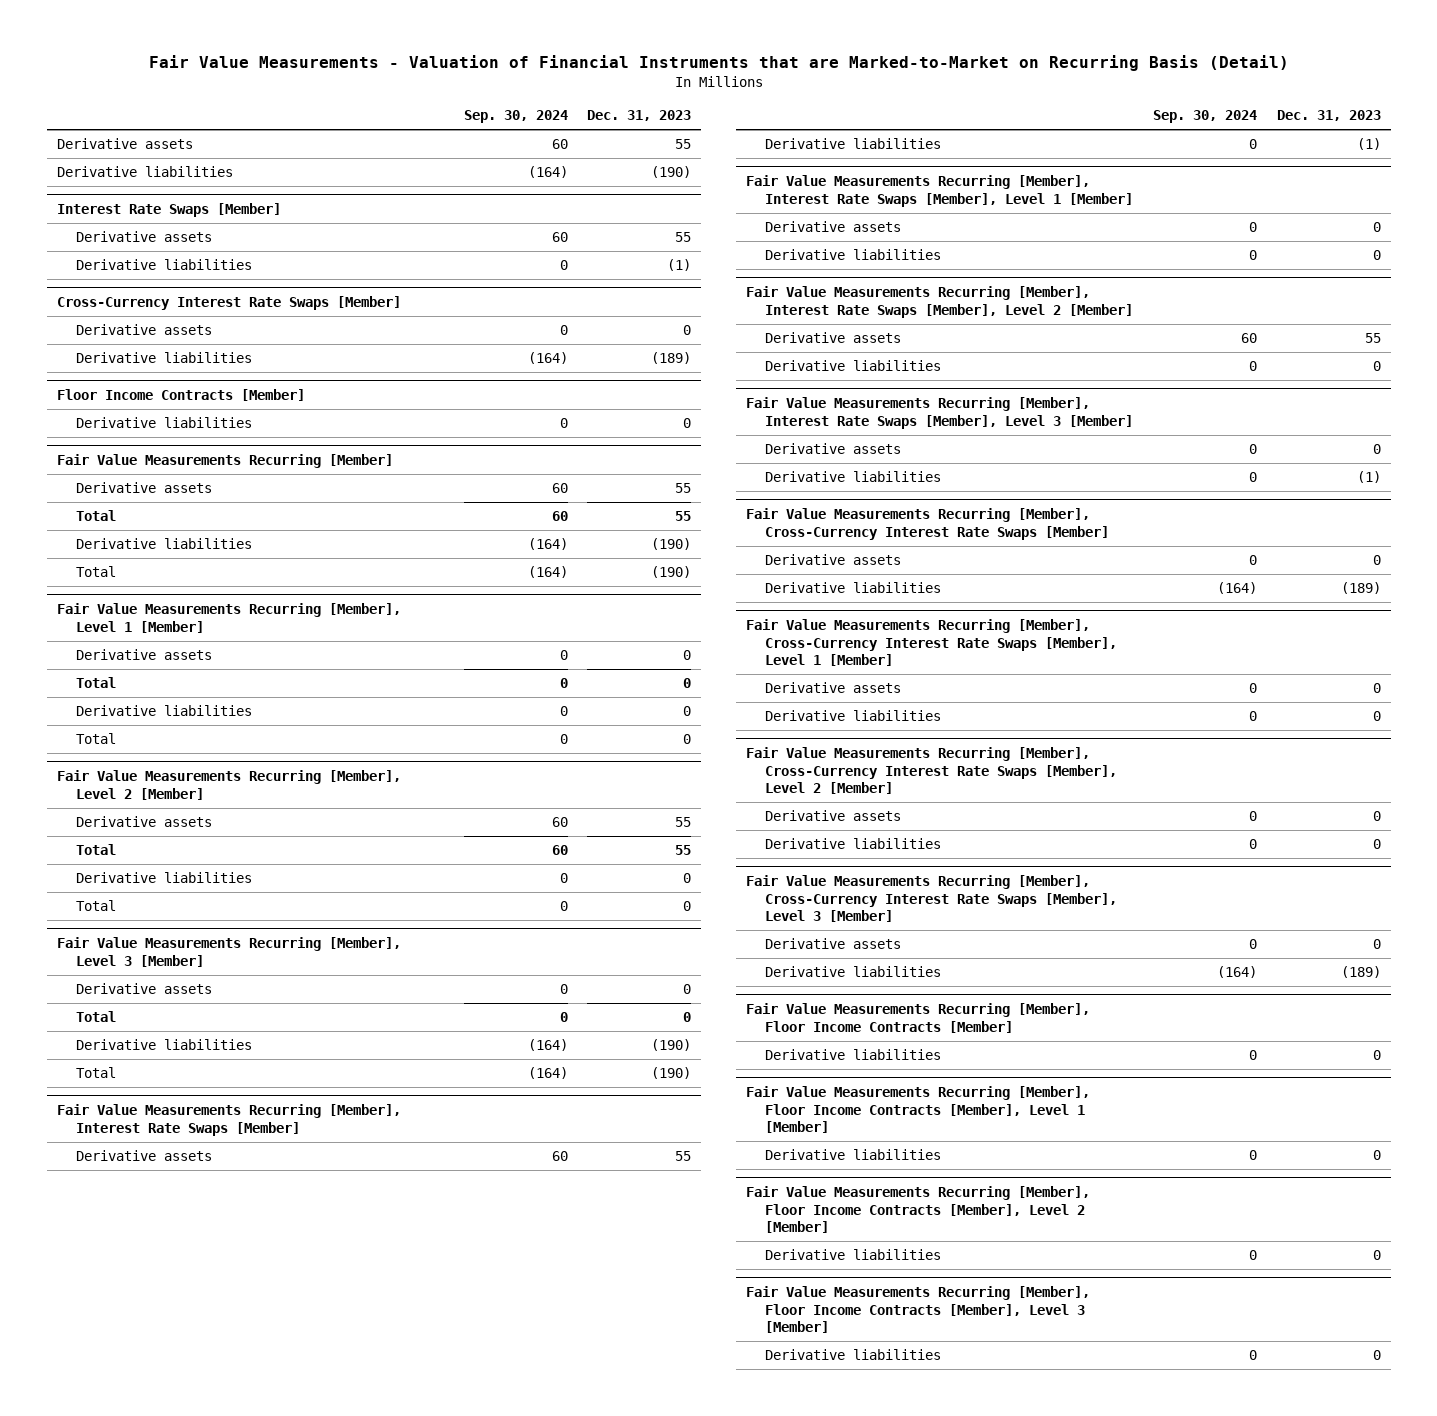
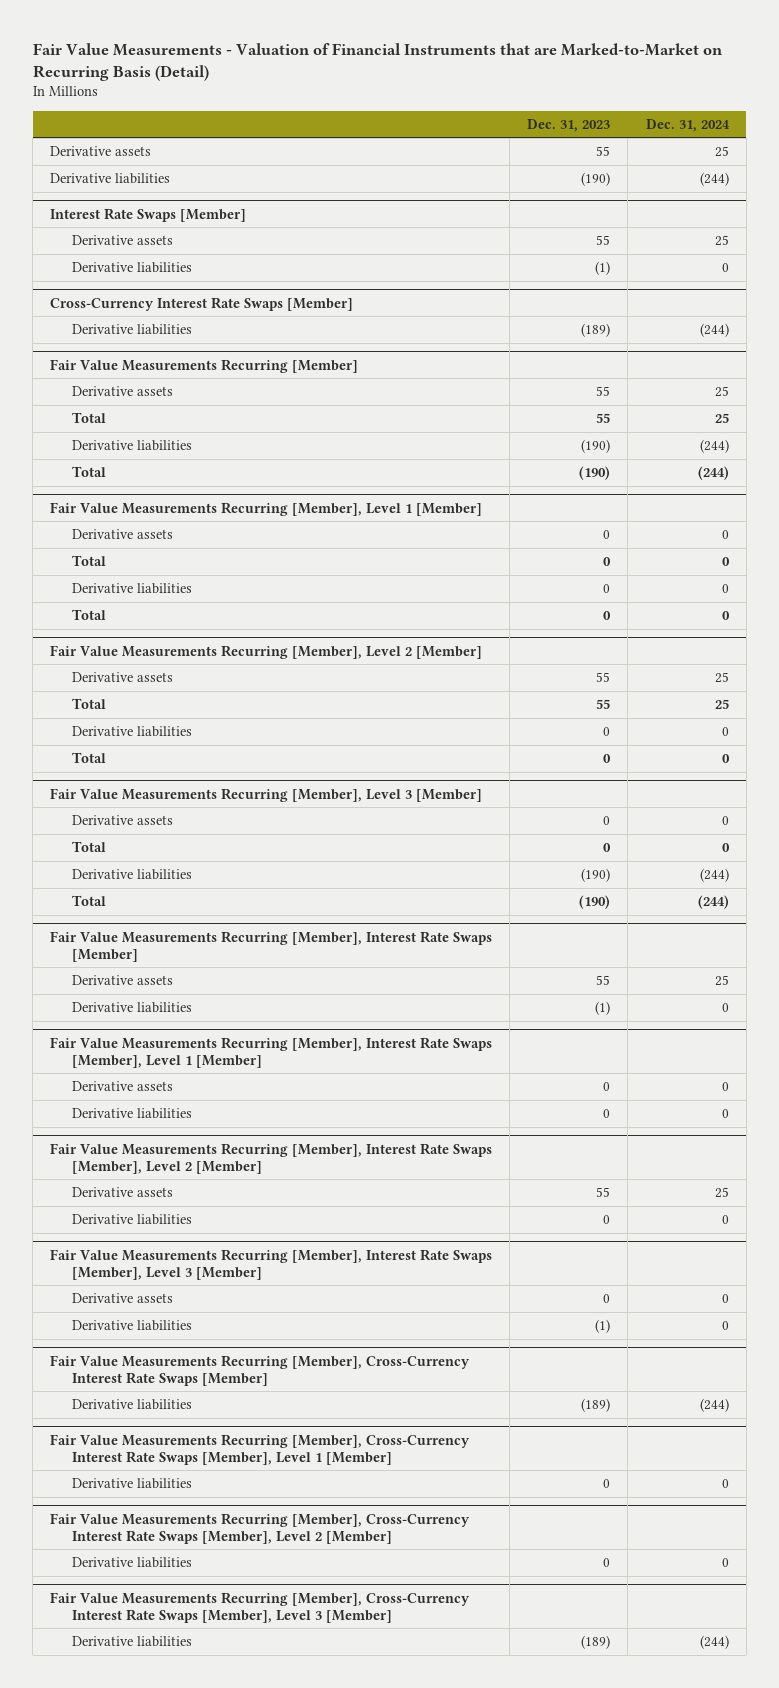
- | Sep. 30, 2024 | Dec. 31, 2023
+ | Dec. 31, 2023 | Dec. 31, 2024
@ Cross-Currency Interest Rate Swaps [Member]
- Derivative assets | 0 | 0
- Floor Income Contracts [Member]
- Derivative liabilities | 0 | 0
@ Fair Value Measurements Recurring [Member], Cross-Currency Interest Rate Swaps [Member]
- Derivative assets | 0 | 0
@ Fair Value Measurements Recurring [Member], Cross-Currency Interest Rate Swaps [Member], Level 1 [Member]
- Derivative assets | 0 | 0
@ Fair Value Measurements Recurring [Member], Cross-Currency Interest Rate Swaps [Member], Level 2 [Member]
- Derivative assets | 0 | 0
@ Fair Value Measurements Recurring [Member], Cross-Currency Interest Rate Swaps [Member], Level 3 [Member]
- Derivative assets | 0 | 0
- Fair Value Measurements Recurring [Member], Floor Income Contracts [Member]
- Derivative liabilities | 0 | 0
- Fair Value Measurements Recurring [Member], Floor Income Contracts [Member], Level 1 [Member]
- Derivative liabilities | 0 | 0
- Fair Value Measurements Recurring [Member], Floor Income Contracts [Member], Level 2 [Member]
- Derivative liabilities | 0 | 0
- Fair Value Measurements Recurring [Member], Floor Income Contracts [Member], Level 3 [Member]
- Derivative liabilities | 0 | 0

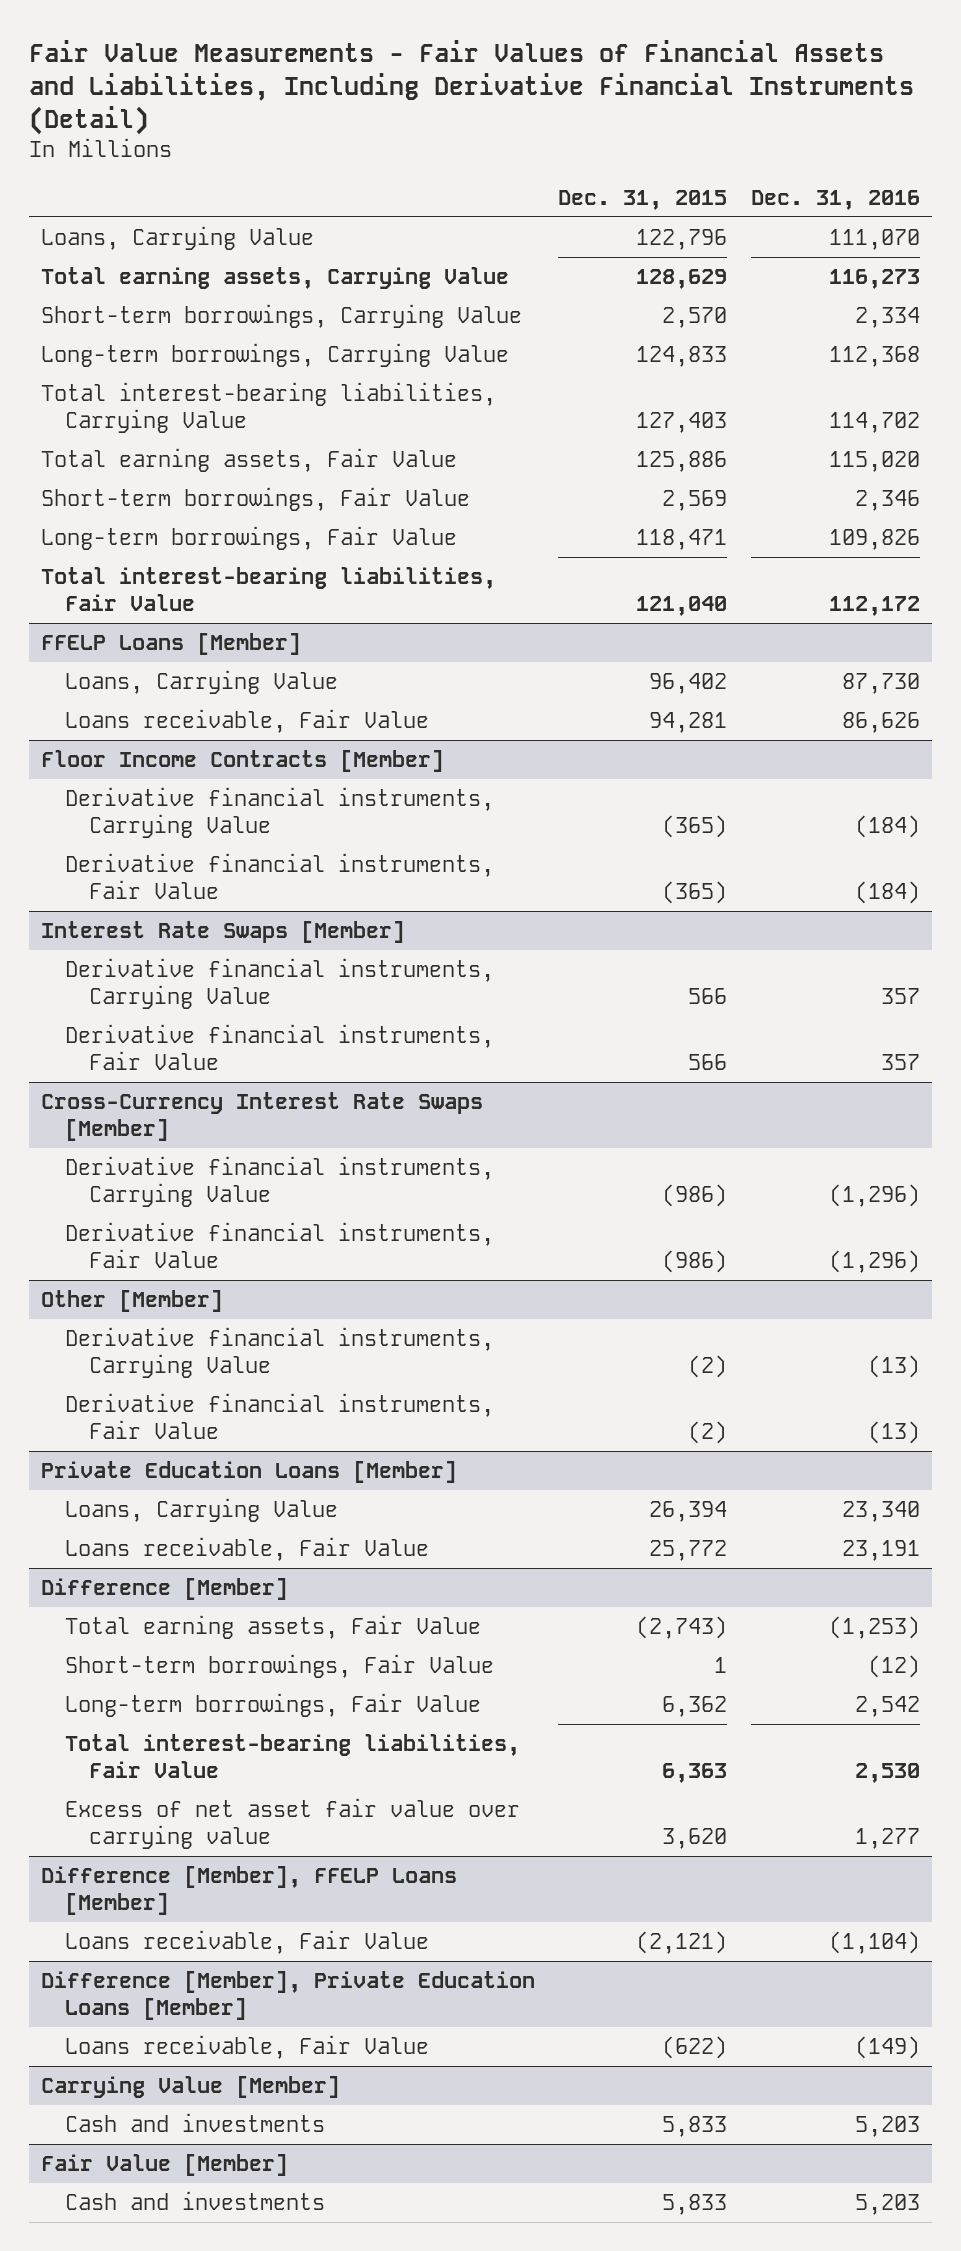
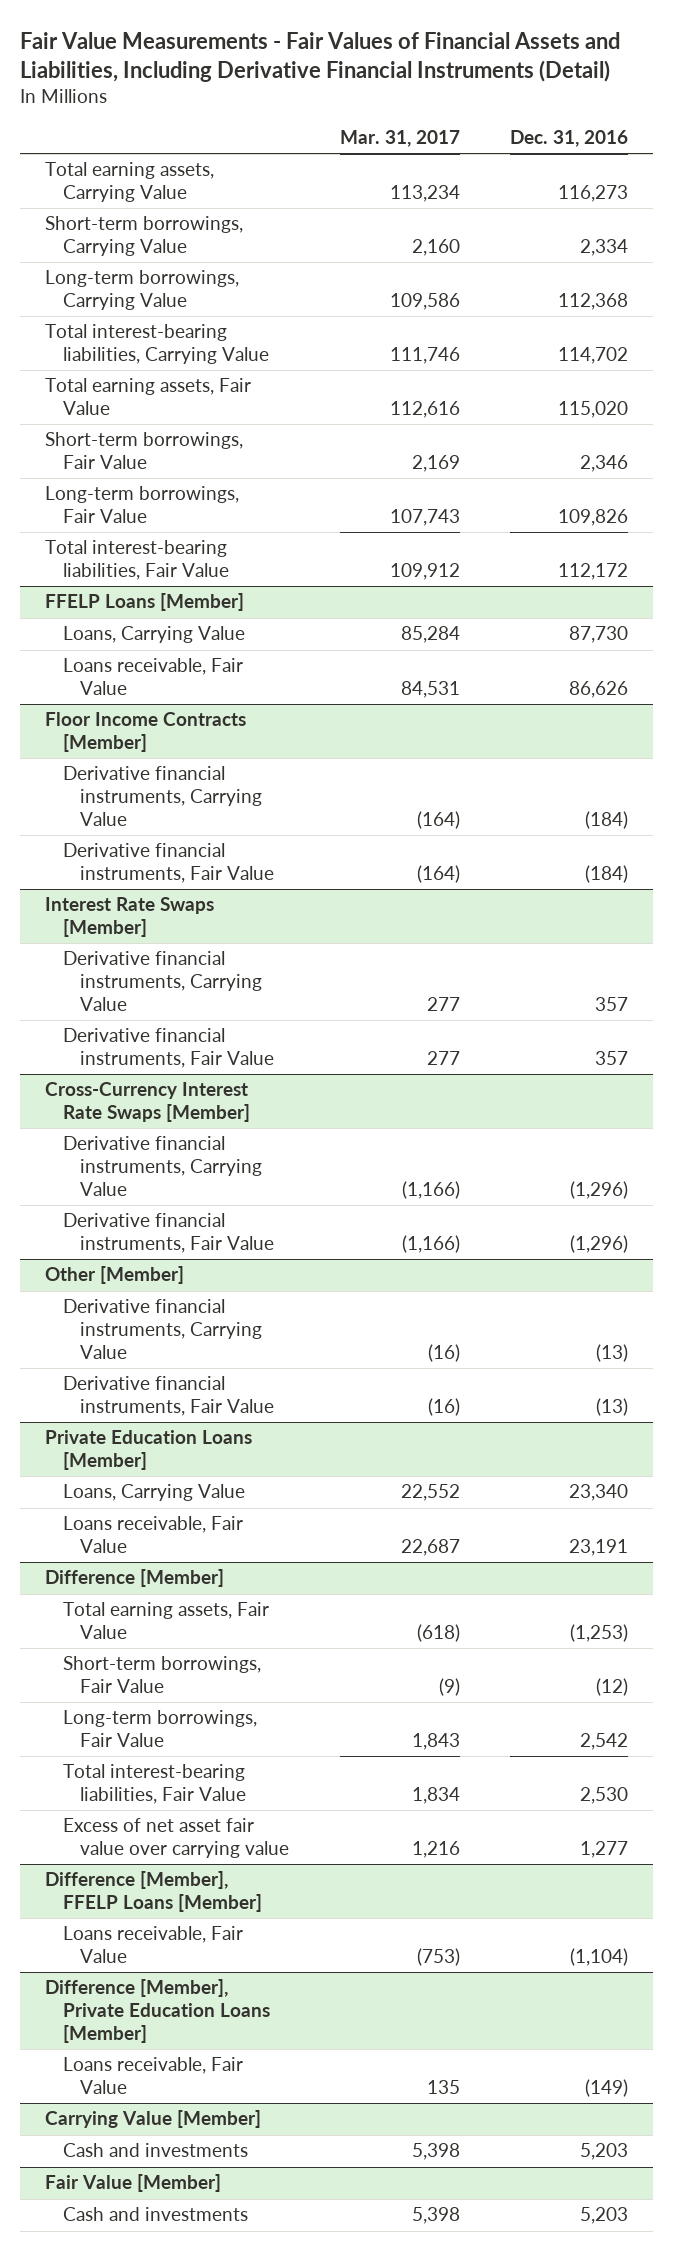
- | Dec. 31, 2015 | Dec. 31, 2016
+ | Mar. 31, 2017 | Dec. 31, 2016
- Loans, Carrying Value | 122,796 | 111,070

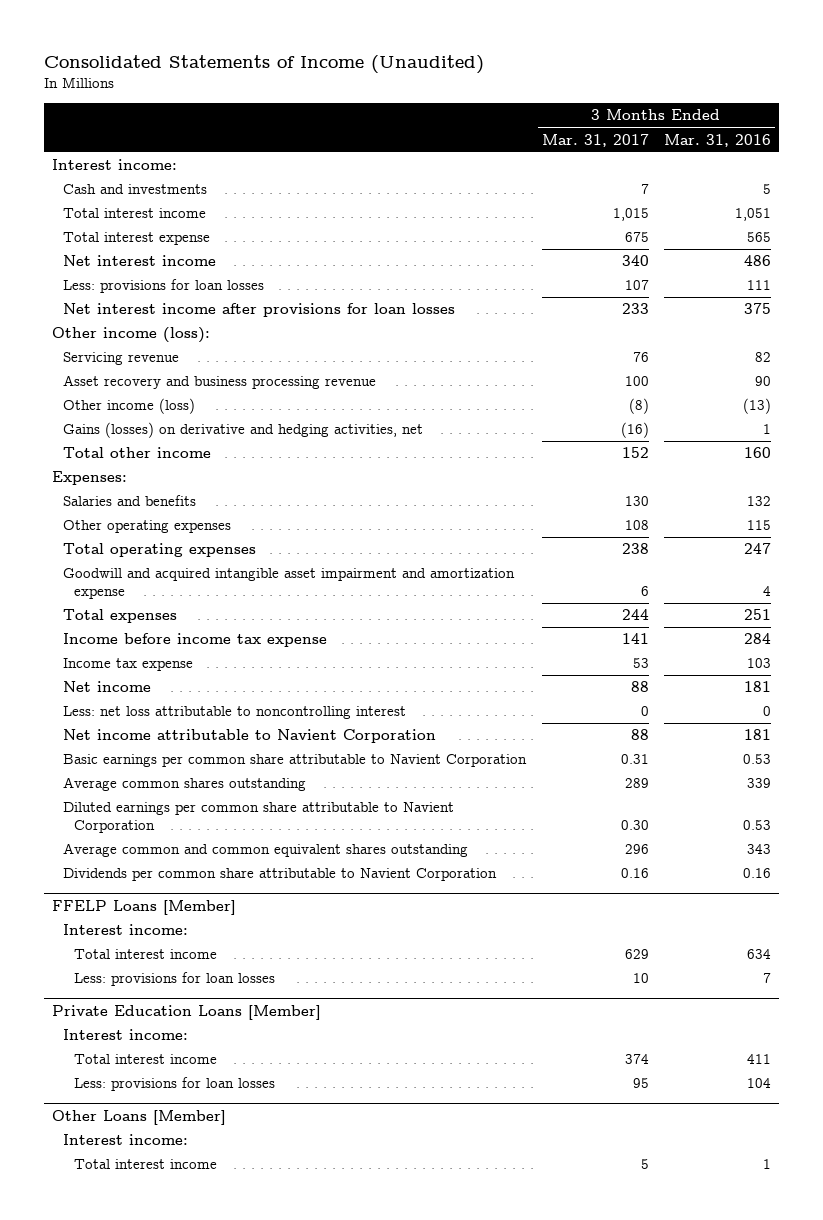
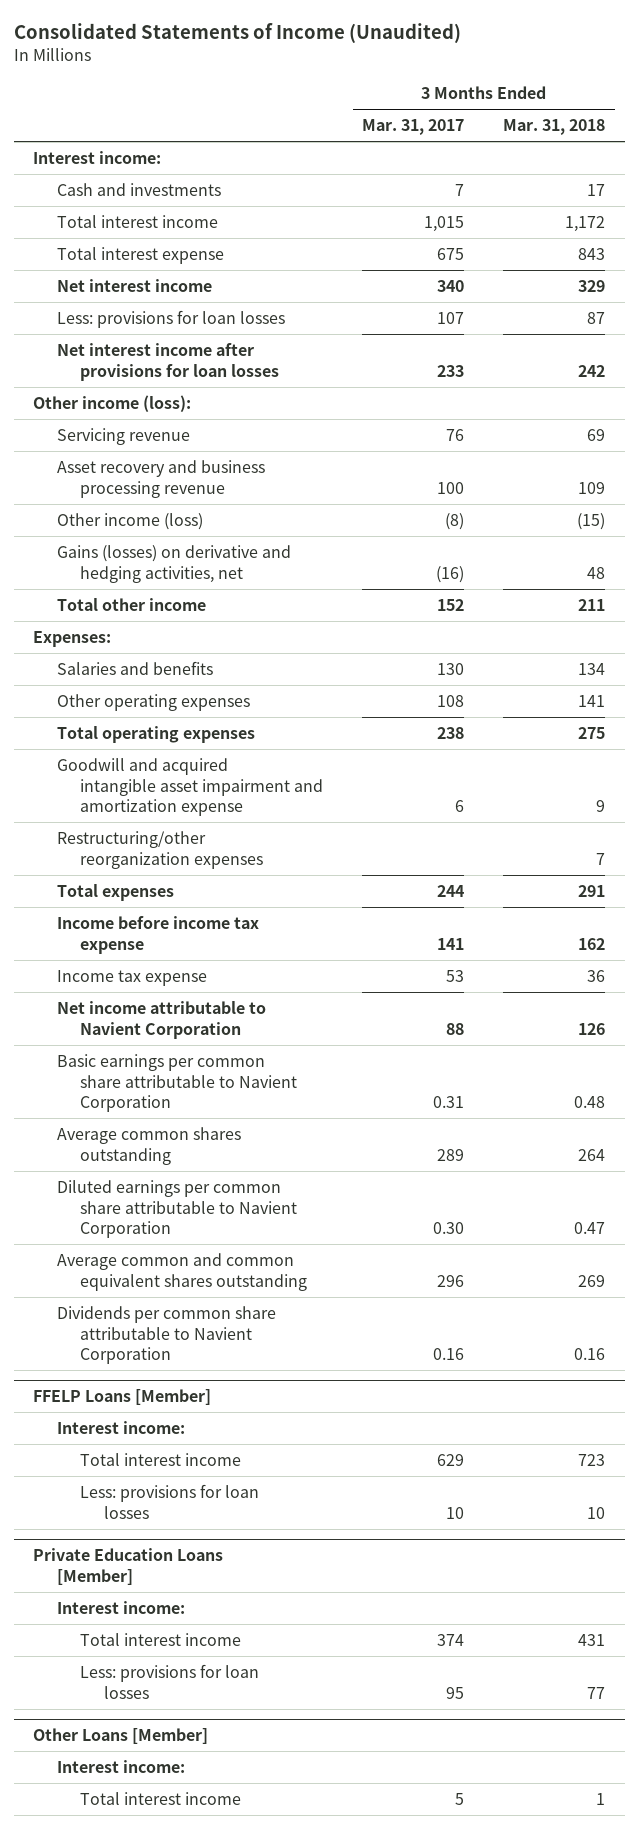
- | 3 Months Ended Mar. 31, 2017 | 3 Months Ended Mar. 31, 2016
+ | 3 Months Ended Mar. 31, 2017 | 3 Months Ended Mar. 31, 2018
+ Restructuring/other reorganization expenses | | 7
- Net income | 88 | 181
- Less: net loss attributable to noncontrolling interest | 0 | 0

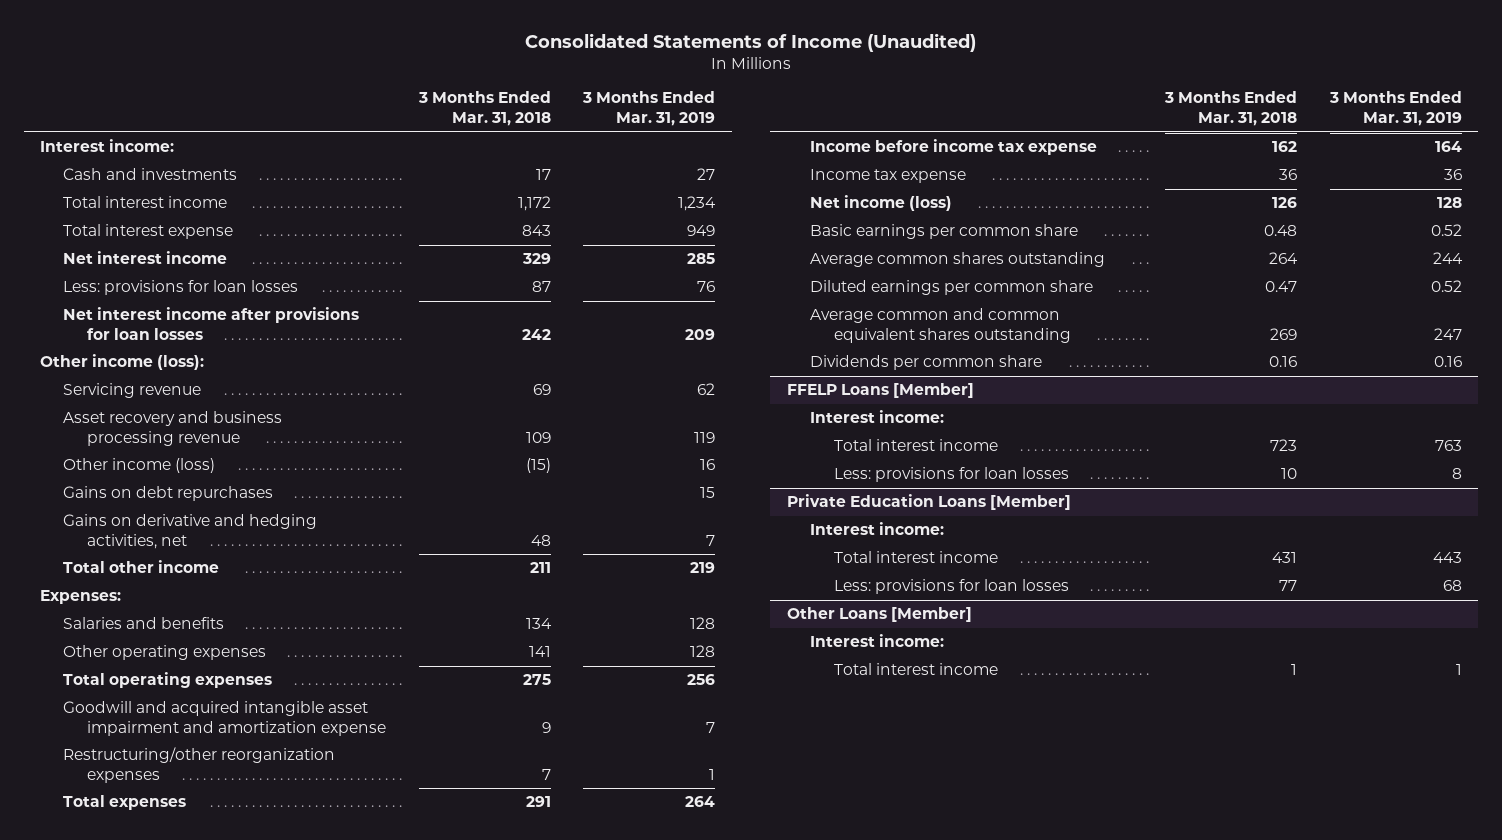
- | 3 Months Ended Mar. 31, 2017 | 3 Months Ended Mar. 31, 2018
+ | 3 Months Ended Mar. 31, 2018 | 3 Months Ended Mar. 31, 2019
- Gains (losses) on derivative and hedging activities, net | (16) | 48
+ Gains on debt repurchases | | 15
+ Gains on derivative and hedging activities, net | 48 | 7
- Net income attributable to Navient Corporation | 88 | 126
- Basic earnings per common share attributable to Navient Corporation | 0.31 | 0.48
+ Net income (loss) | 126 | 128
+ Basic earnings per common share | 0.48 | 0.52
- Diluted earnings per common share attributable to Navient Corporation | 0.30 | 0.47
+ Diluted earnings per common share | 0.47 | 0.52
- Dividends per common share attributable to Navient Corporation | 0.16 | 0.16
+ Dividends per common share | 0.16 | 0.16

